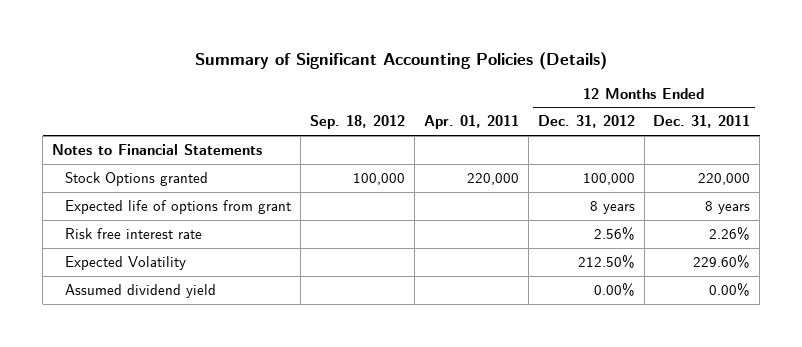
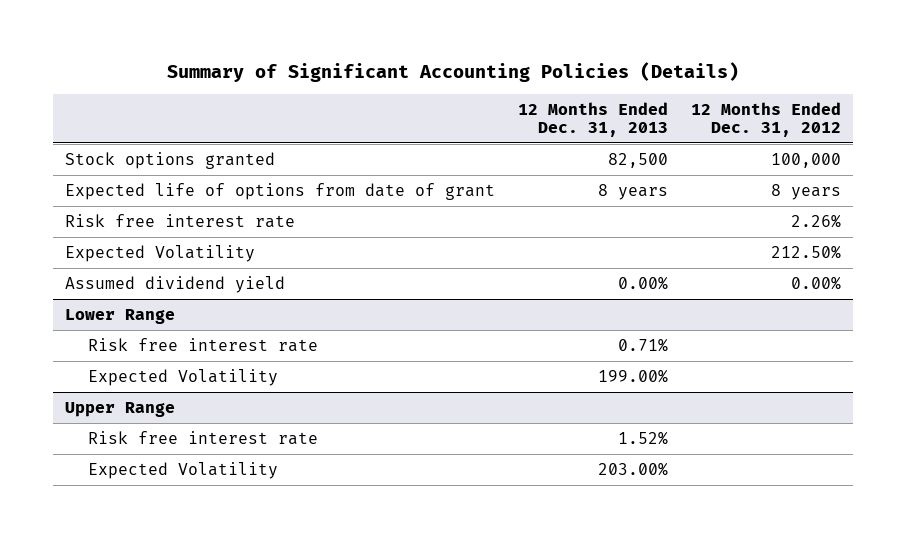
- | Sep. 18, 2012 | Apr. 01, 2011 | 12 Months Ended Dec. 31, 2012 | 12 Months Ended Dec. 31, 2011
+ | 12 Months Ended Dec. 31, 2013 | 12 Months Ended Dec. 31, 2012
- Notes to Financial Statements
- Stock Options granted | 100,000 | 220,000 | 100,000 | 220,000
- Expected life of options from grant | | | 8 years | 8 years
- Risk free interest rate | | | 2.56% | 2.26%
+ Stock options granted | 82,500 | 100,000
+ Expected life of options from date of grant | 8 years | 8 years
+ Risk free interest rate | | 2.26%
+ Lower Range
+ Risk free interest rate | 0.71% |
+ Expected Volatility | 199.00% |
+ Upper Range
+ Risk free interest rate | 1.52% |
+ Expected Volatility | 203.00% |

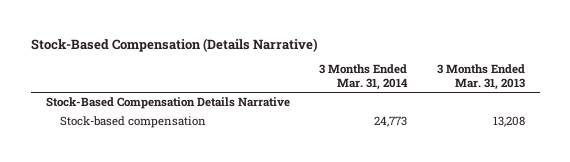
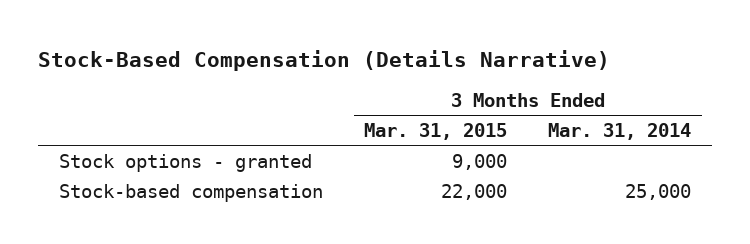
- | 3 Months Ended Mar. 31, 2014 | 3 Months Ended Mar. 31, 2013
+ | 3 Months Ended Mar. 31, 2015 | 3 Months Ended Mar. 31, 2014
- Stock-Based Compensation Details Narrative
- Stock-based compensation | 24,773 | 13,208
+ Stock options - granted | 9,000 |
+ Stock-based compensation | 22,000 | 25,000

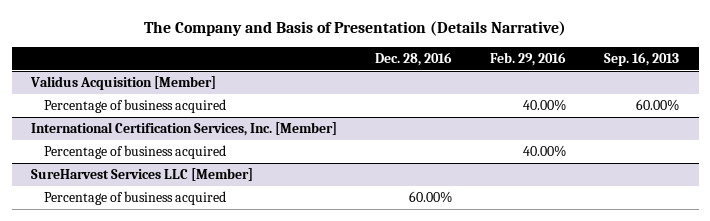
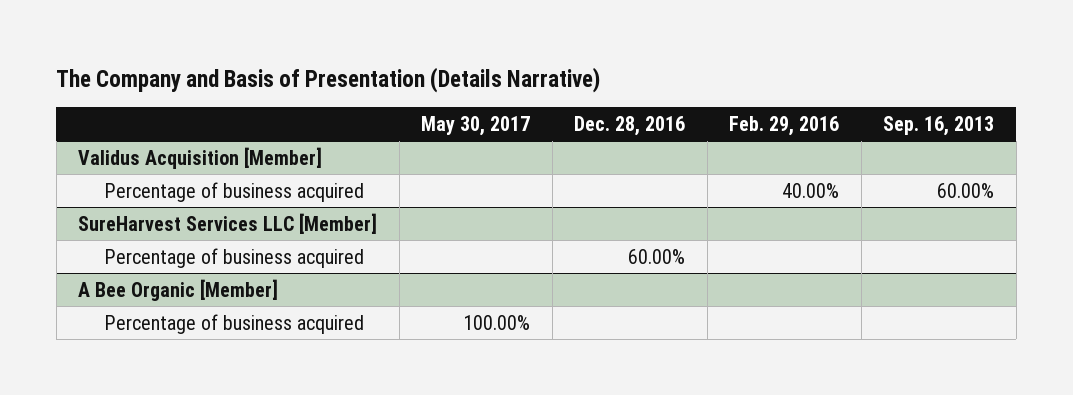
- | Dec. 28, 2016 | Feb. 29, 2016 | Sep. 16, 2013
+ | May 30, 2017 | Dec. 28, 2016 | Feb. 29, 2016 | Sep. 16, 2013
- International Certification Services, Inc. [Member]
- Percentage of business acquired | | 40.00% |
+ A Bee Organic [Member]
+ Percentage of business acquired | 100.00% | | |

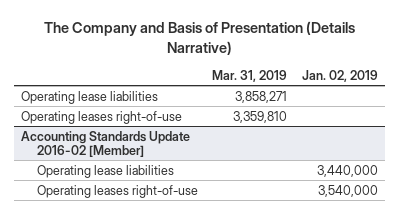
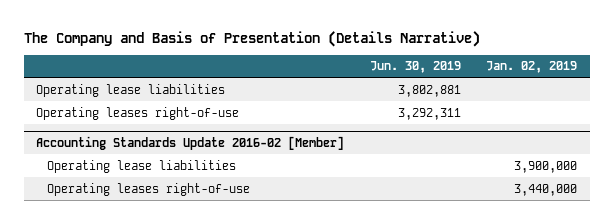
- | Mar. 31, 2019 | Jan. 02, 2019
+ | Jun. 30, 2019 | Jan. 02, 2019
@ Accounting Standards Update 2016-02 [Member]
- Operating lease liabilities | | 3,440,000
- Operating leases right-of-use | | 3,540,000
+ Operating lease liabilities | | 3,900,000
+ Operating leases right-of-use | | 3,440,000

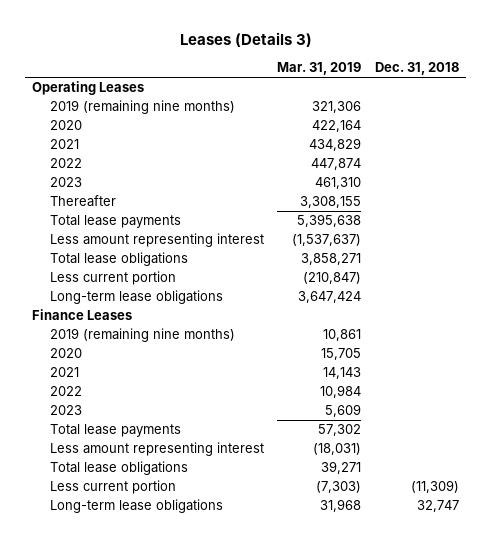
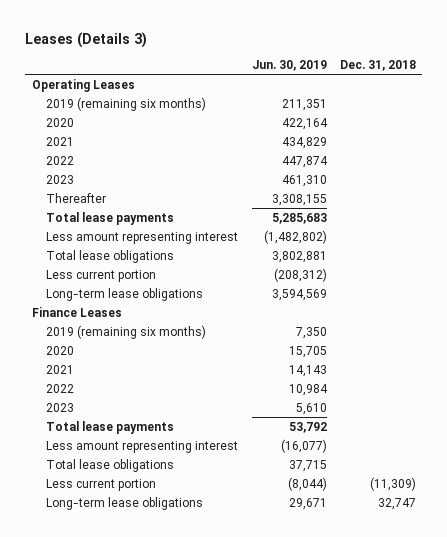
- | Mar. 31, 2019 | Dec. 31, 2018
+ | Jun. 30, 2019 | Dec. 31, 2018
- 2019 (remaining nine months) | 321,306 |
+ 2019 (remaining six months) | 211,351 |
- 2019 (remaining nine months) | 10,861 |
+ 2019 (remaining six months) | 7,350 |

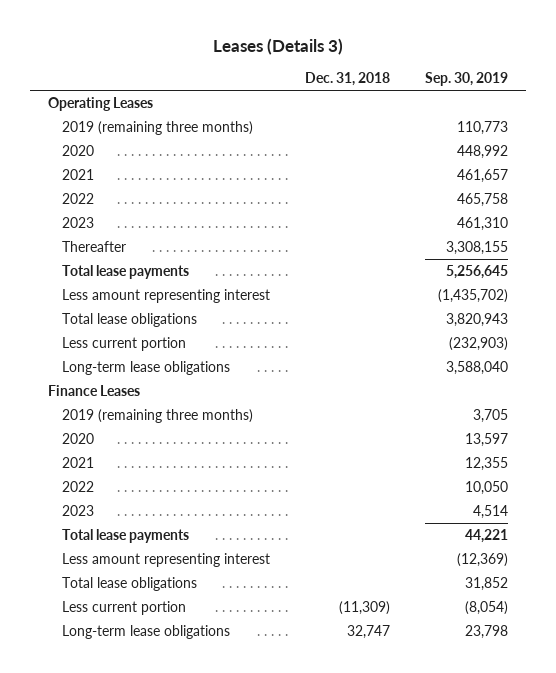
- | Jun. 30, 2019 | Dec. 31, 2018
+ | Dec. 31, 2018 | Sep. 30, 2019
- 2019 (remaining six months) | 211,351 |
+ 2019 (remaining three months) | | 110,773
- 2019 (remaining six months) | 7,350 |
+ 2019 (remaining three months) | | 3,705

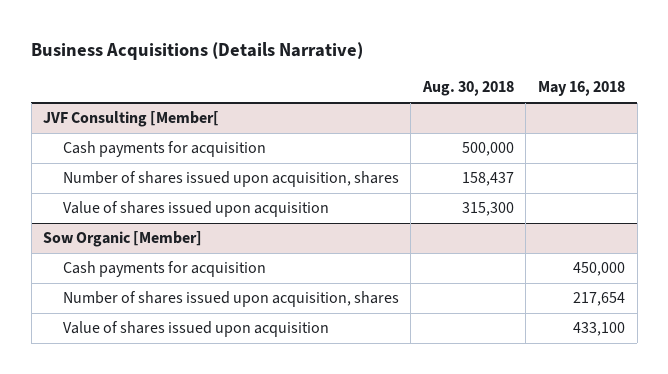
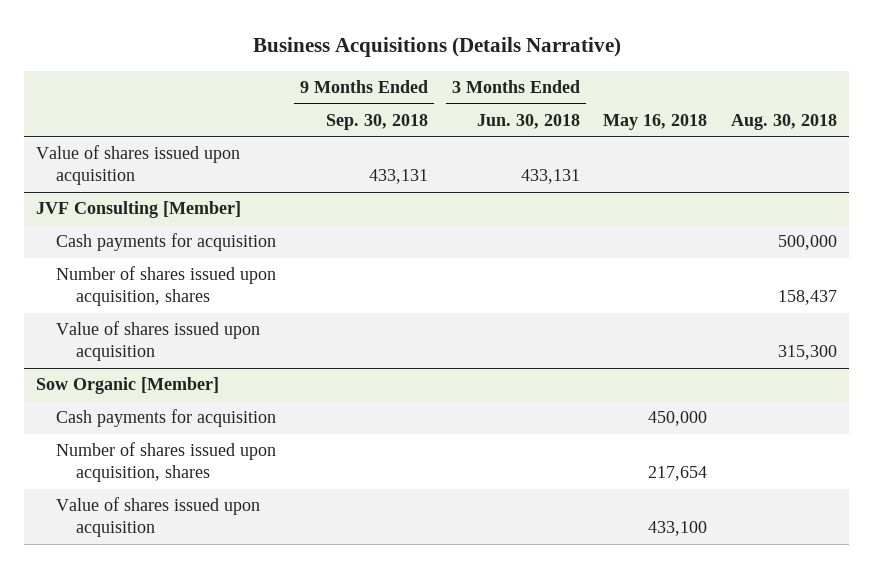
- | Aug. 30, 2018 | May 16, 2018
+ | 9 Months Ended Sep. 30, 2018 | 3 Months Ended Jun. 30, 2018 | May 16, 2018 | Aug. 30, 2018
- JVF Consulting [Member[
+ Value of shares issued upon acquisition | 433,131 | 433,131 | |
+ JVF Consulting [Member]

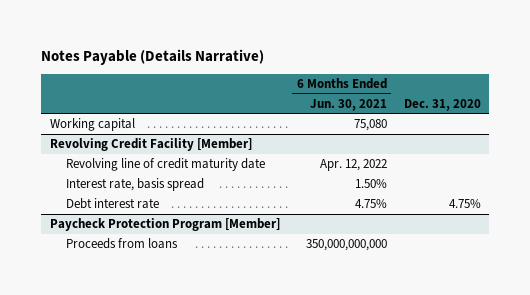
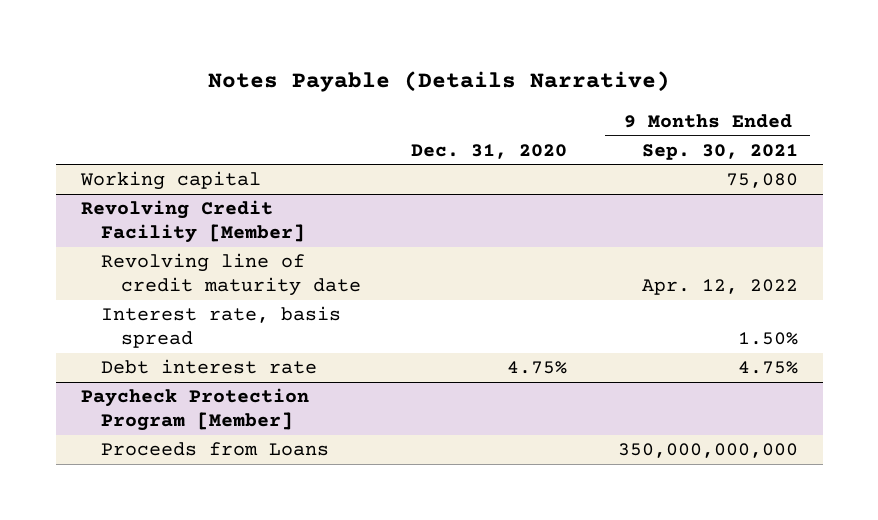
- | 6 Months Ended Jun. 30, 2021 | Dec. 31, 2020
+ | Dec. 31, 2020 | 9 Months Ended Sep. 30, 2021
@ Paycheck Protection Program [Member]
- Proceeds from loans | 350,000,000,000 |
+ Proceeds from Loans | | 350,000,000,000

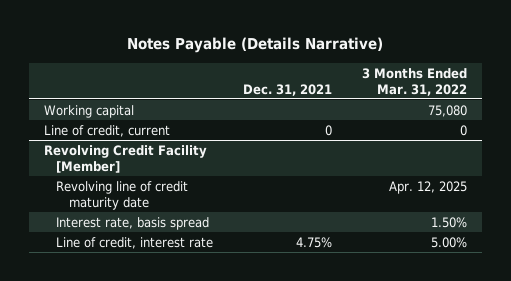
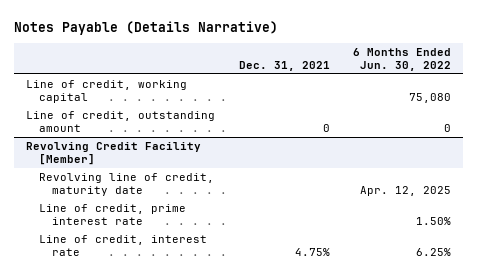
- | Dec. 31, 2021 | 3 Months Ended Mar. 31, 2022
+ | Dec. 31, 2021 | 6 Months Ended Jun. 30, 2022
- Working capital | | 75,080
- Line of credit, current | 0 | 0
+ Line of credit, working capital | | 75,080
+ Line of credit, outstanding amount | 0 | 0
@ Revolving Credit Facility [Member]
- Revolving line of credit maturity date | | Apr. 12, 2025
- Interest rate, basis spread | | 1.50%
+ Revolving line of credit, maturity date | | Apr. 12, 2025
+ Line of credit, prime interest rate | | 1.50%

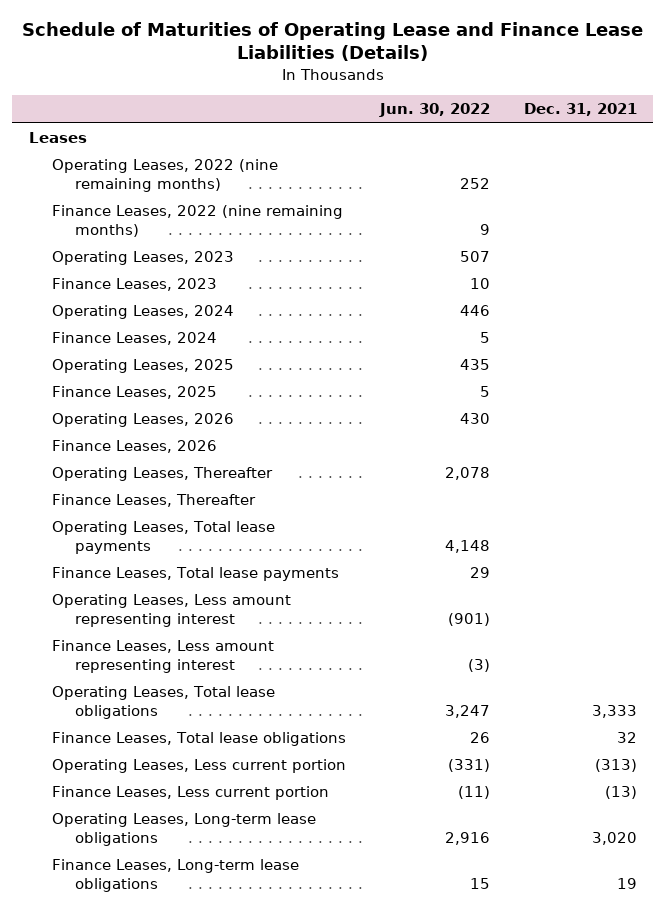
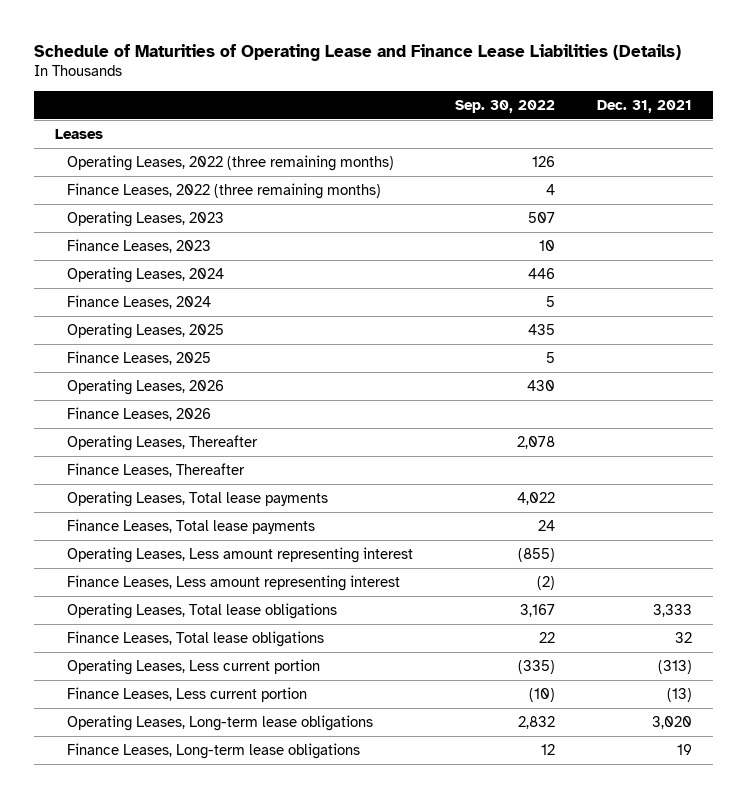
- | Jun. 30, 2022 | Dec. 31, 2021
+ | Sep. 30, 2022 | Dec. 31, 2021
- Operating Leases, 2022 (nine remaining months) | 252 |
- Finance Leases, 2022 (nine remaining months) | 9 |
+ Operating Leases, 2022 (three remaining months) | 126 |
+ Finance Leases, 2022 (three remaining months) | 4 |

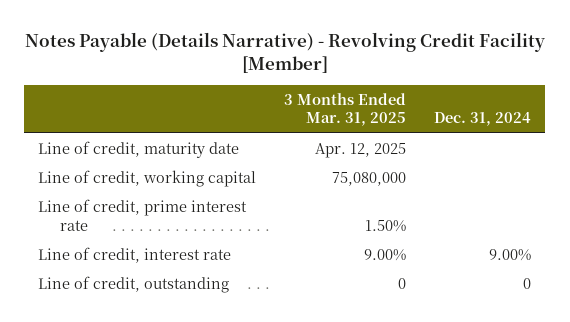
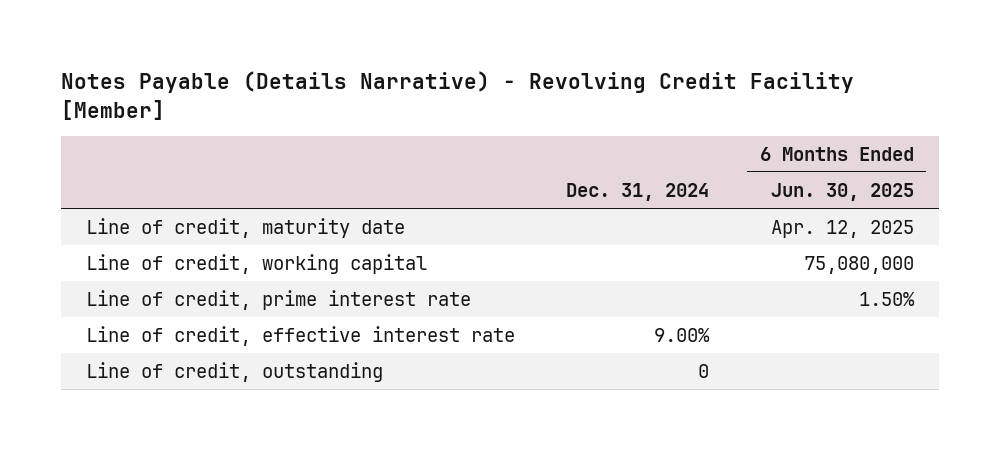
- | 3 Months Ended Mar. 31, 2025 | Dec. 31, 2024
+ | Dec. 31, 2024 | 6 Months Ended Jun. 30, 2025
- Line of credit, interest rate | 9.00% | 9.00%
+ Line of credit, effective interest rate | 9.00% |

